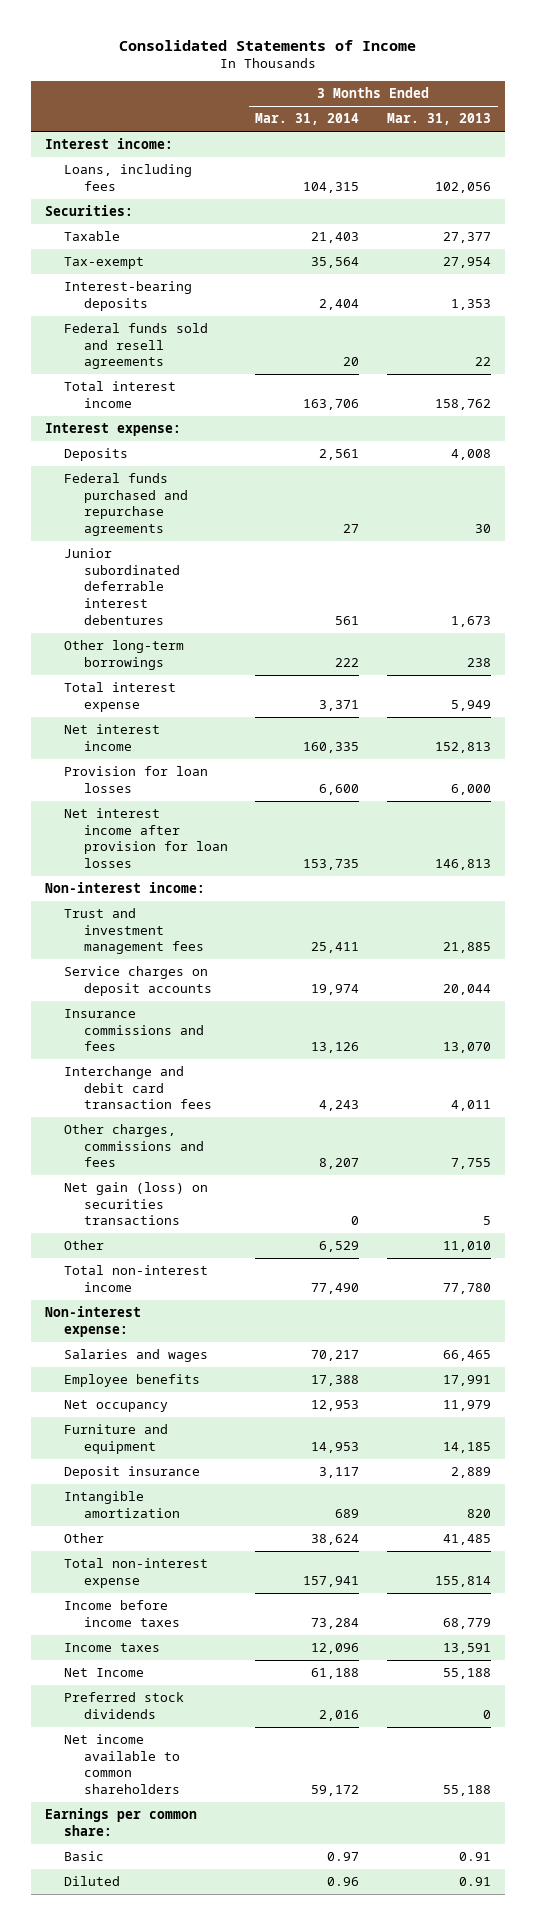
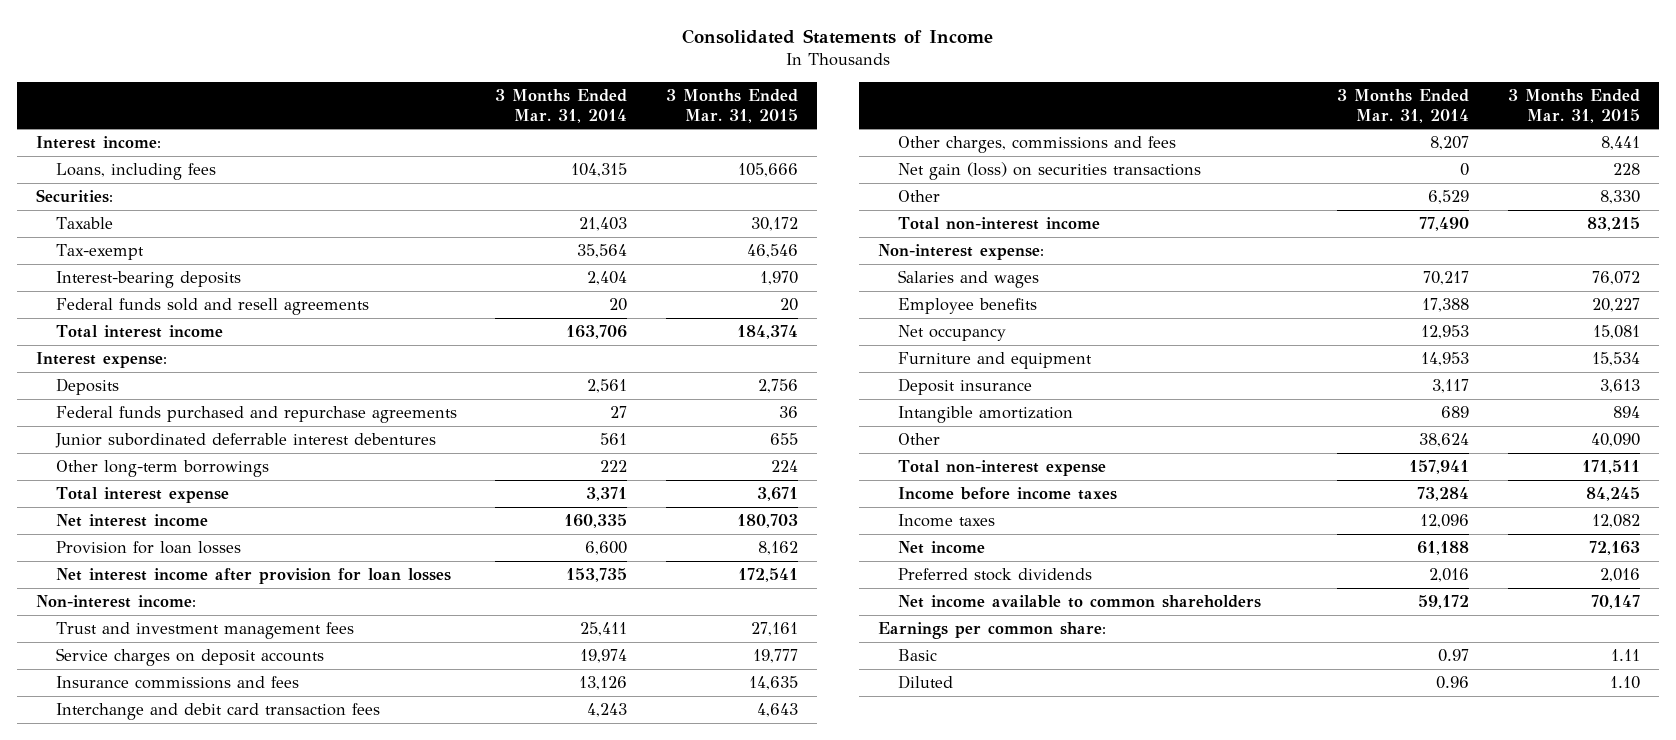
- | 3 Months Ended Mar. 31, 2014 | 3 Months Ended Mar. 31, 2013
+ | 3 Months Ended Mar. 31, 2014 | 3 Months Ended Mar. 31, 2015
- Net Income | 61,188 | 55,188
+ Net income | 61,188 | 72,163

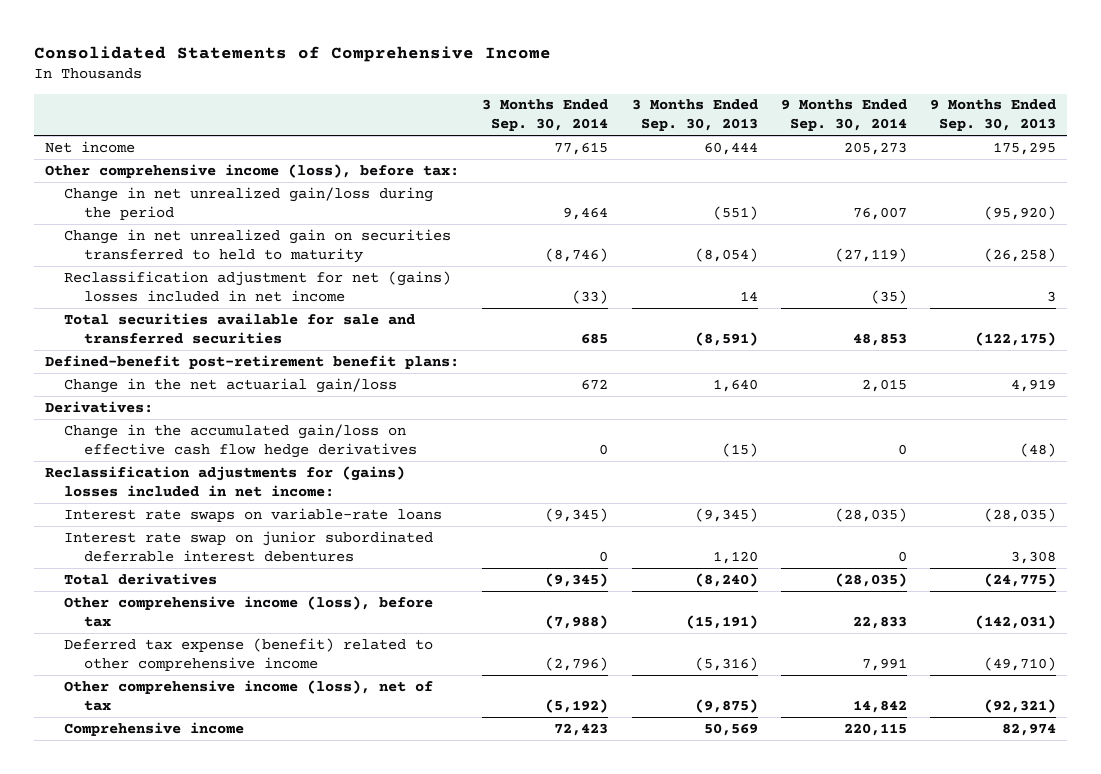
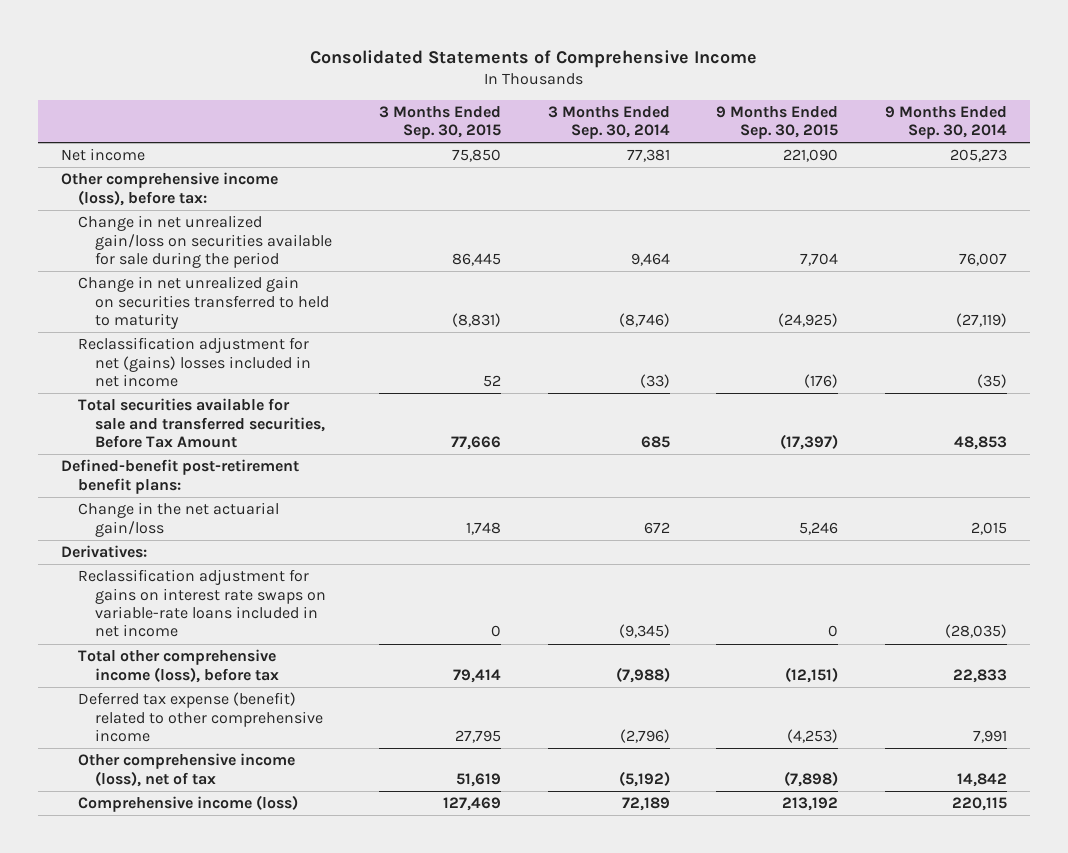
- | 3 Months Ended Sep. 30, 2014 | 3 Months Ended Sep. 30, 2013 | 9 Months Ended Sep. 30, 2014 | 9 Months Ended Sep. 30, 2013
+ | 3 Months Ended Sep. 30, 2015 | 3 Months Ended Sep. 30, 2014 | 9 Months Ended Sep. 30, 2015 | 9 Months Ended Sep. 30, 2014
- Net income | 77,615 | 60,444 | 205,273 | 175,295
+ Net income | 75,850 | 77,381 | 221,090 | 205,273
- Change in net unrealized gain/loss during the period | 9,464 | (551) | 76,007 | (95,920)
+ Change in net unrealized gain/loss on securities available for sale during the period | 86,445 | 9,464 | 7,704 | 76,007
- Total securities available for sale and transferred securities | 685 | (8,591) | 48,853 | (122,175)
+ Total securities available for sale and transferred securities, Before Tax Amount | 77,666 | 685 | (17,397) | 48,853
- Change in the accumulated gain/loss on effective cash flow hedge derivatives | 0 | (15) | 0 | (48)
- Reclassification adjustments for (gains) losses included in net income:
- Interest rate swaps on variable-rate loans | (9,345) | (9,345) | (28,035) | (28,035)
- Interest rate swap on junior subordinated deferrable interest debentures | 0 | 1,120 | 0 | 3,308
- Total derivatives | (9,345) | (8,240) | (28,035) | (24,775)
- Other comprehensive income (loss), before tax | (7,988) | (15,191) | 22,833 | (142,031)
+ Reclassification adjustment for gains on interest rate swaps on variable-rate loans included in net income | 0 | (9,345) | 0 | (28,035)
+ Total other comprehensive income (loss), before tax | 79,414 | (7,988) | (12,151) | 22,833
- Comprehensive income | 72,423 | 50,569 | 220,115 | 82,974
+ Comprehensive income (loss) | 127,469 | 72,189 | 213,192 | 220,115

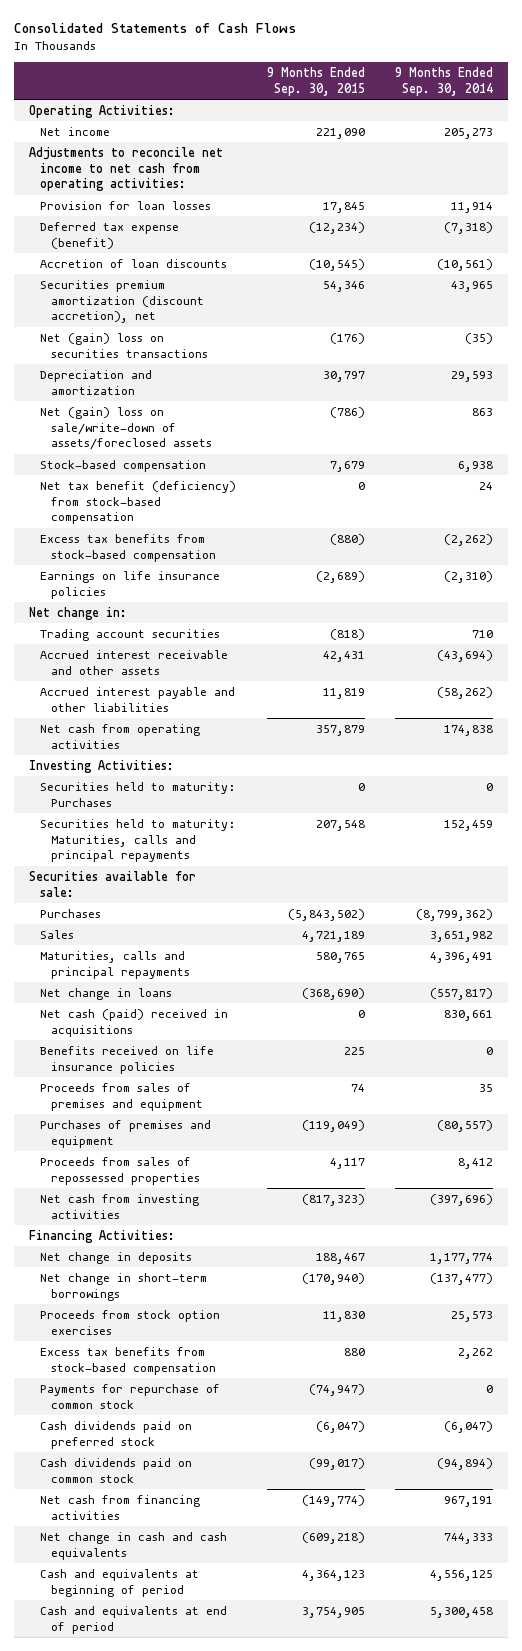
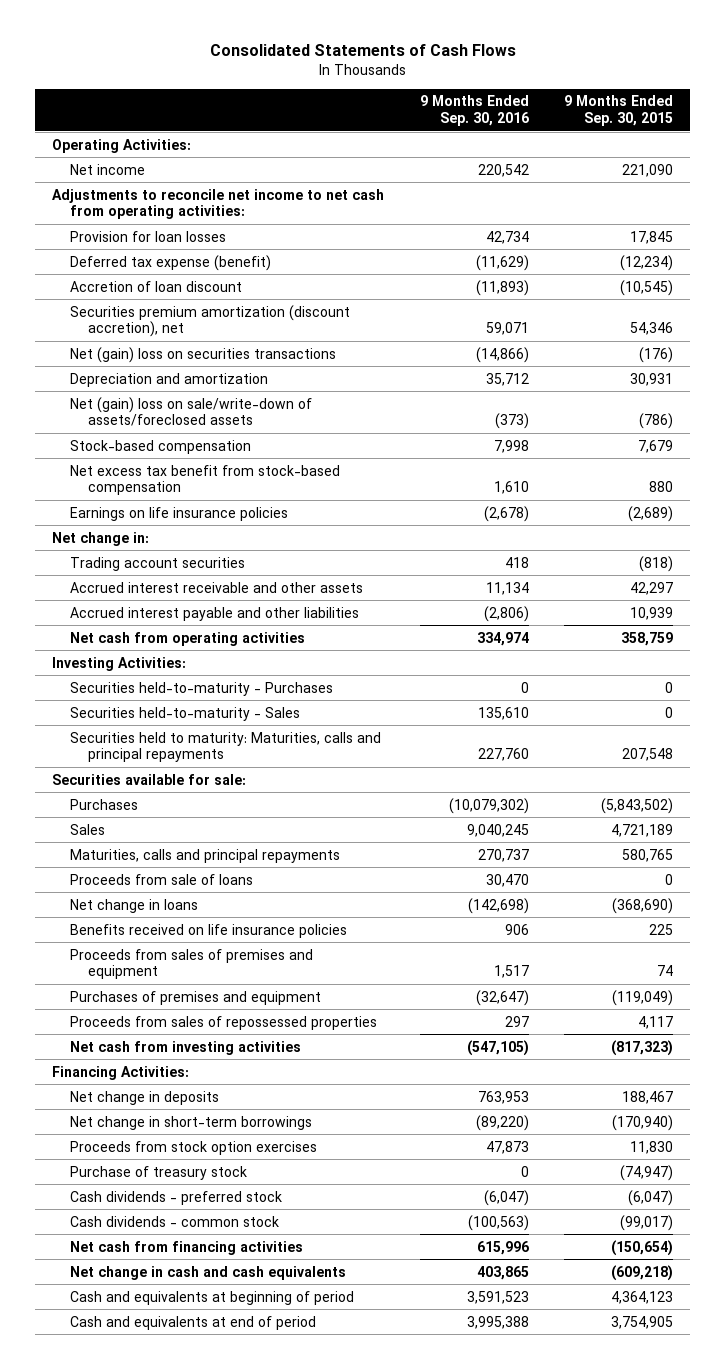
- | 9 Months Ended Sep. 30, 2015 | 9 Months Ended Sep. 30, 2014
+ | 9 Months Ended Sep. 30, 2016 | 9 Months Ended Sep. 30, 2015
- Accretion of loan discounts | (10,545) | (10,561)
+ Accretion of loan discount | (11,893) | (10,545)
- Depreciation and amortization | 30,797 | 29,593
+ Depreciation and amortization | 35,712 | 30,931
- Net tax benefit (deficiency) from stock-based compensation | 0 | 24
- Excess tax benefits from stock-based compensation | (880) | (2,262)
+ Net excess tax benefit from stock-based compensation | 1,610 | 880
- Accrued interest receivable and other assets | 42,431 | (43,694)
- Accrued interest payable and other liabilities | 11,819 | (58,262)
- Net cash from operating activities | 357,879 | 174,838
+ Accrued interest receivable and other assets | 11,134 | 42,297
+ Accrued interest payable and other liabilities | (2,806) | 10,939
+ Net cash from operating activities | 334,974 | 358,759
- Securities held to maturity: Purchases | 0 | 0
+ Securities held-to-maturity - Purchases | 0 | 0
+ Securities held-to-maturity - Sales | 135,610 | 0
+ Proceeds from sale of loans | 30,470 | 0
- Net cash (paid) received in acquisitions | 0 | 830,661
- Excess tax benefits from stock-based compensation | 880 | 2,262
- Payments for repurchase of common stock | (74,947) | 0
- Cash dividends paid on preferred stock | (6,047) | (6,047)
- Cash dividends paid on common stock | (99,017) | (94,894)
- Net cash from financing activities | (149,774) | 967,191
+ Purchase of treasury stock | 0 | (74,947)
+ Cash dividends - preferred stock | (6,047) | (6,047)
+ Cash dividends - common stock | (100,563) | (99,017)
+ Net cash from financing activities | 615,996 | (150,654)

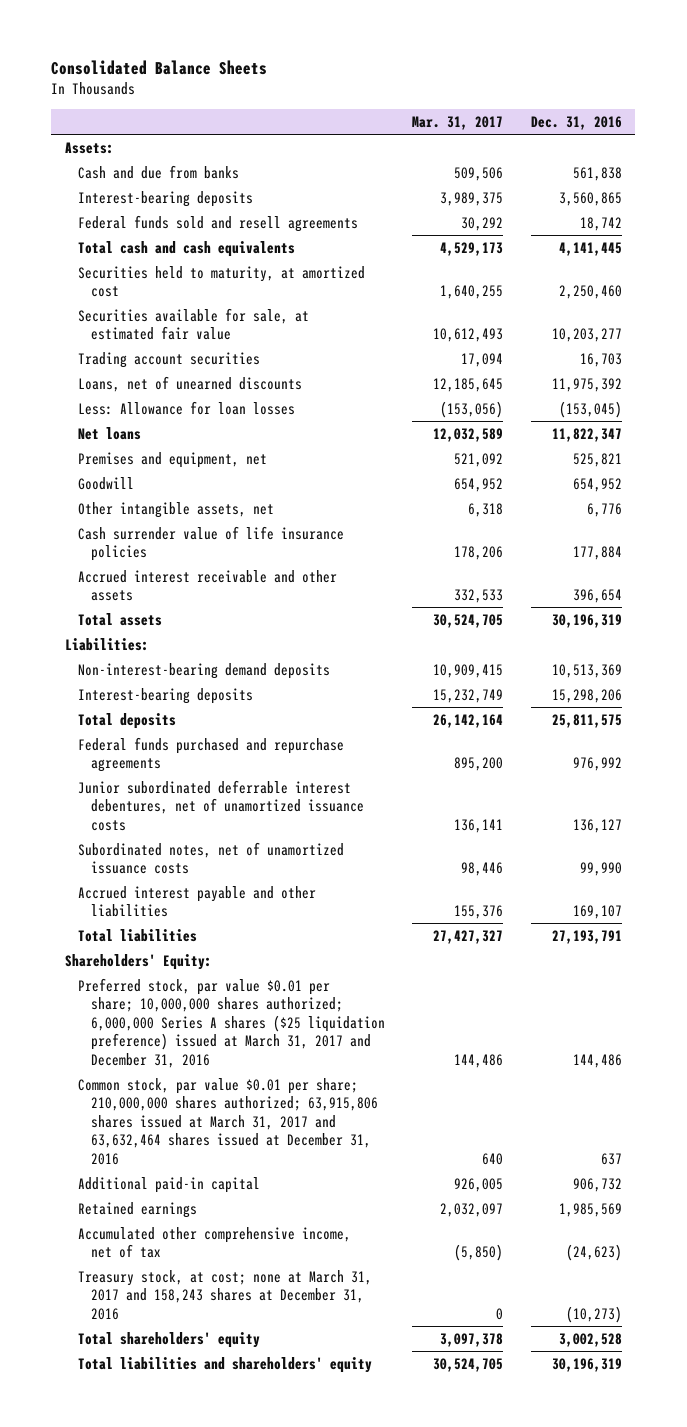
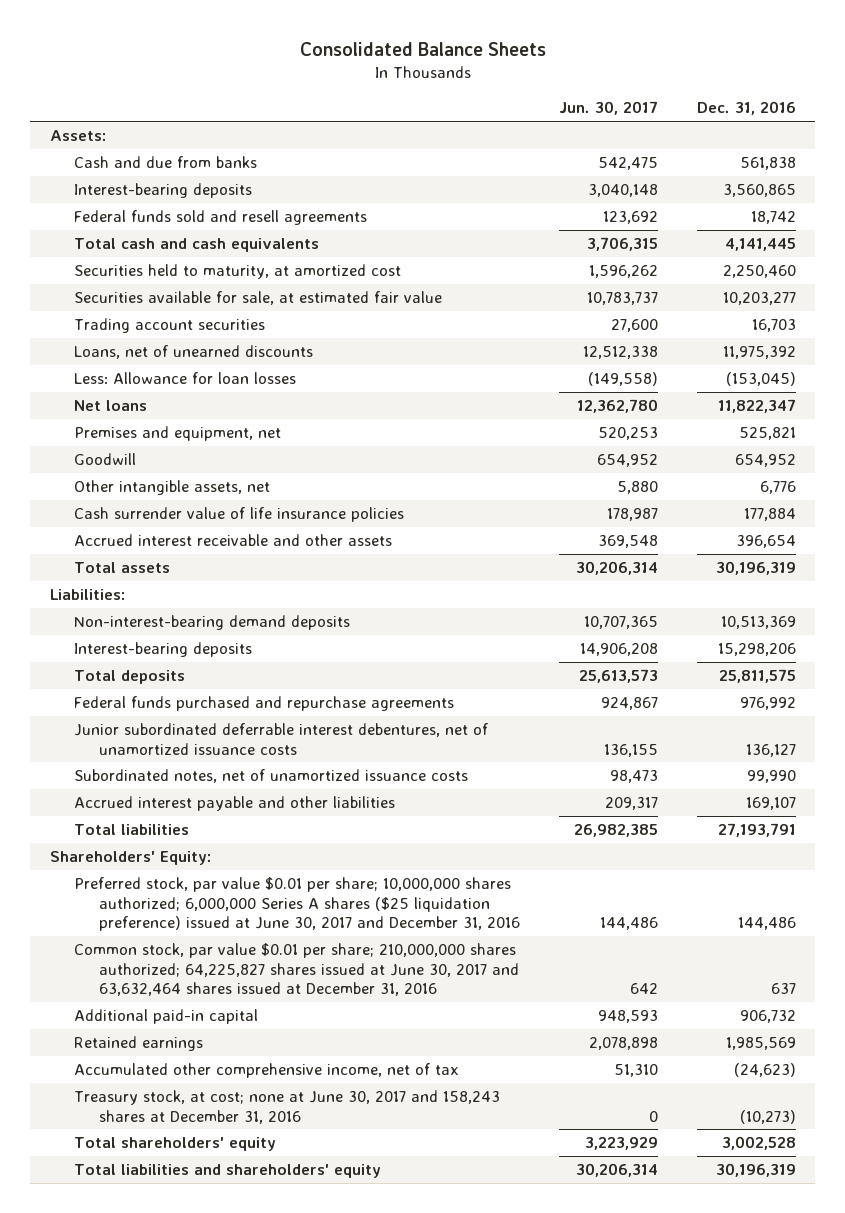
- | Mar. 31, 2017 | Dec. 31, 2016
+ | Jun. 30, 2017 | Dec. 31, 2016
- Preferred stock, par value $0.01 per share; 10,000,000 shares authorized; 6,000,000 Series A shares ($25 liquidation preference) issued at March 31, 2017 and December 31, 2016 | 144,486 | 144,486
- Common stock, par value $0.01 per share; 210,000,000 shares authorized; 63,915,806 shares issued at March 31, 2017 and 63,632,464 shares issued at December 31, 2016 | 640 | 637
+ Preferred stock, par value $0.01 per share; 10,000,000 shares authorized; 6,000,000 Series A shares ($25 liquidation preference) issued at June 30, 2017 and December 31, 2016 | 144,486 | 144,486
+ Common stock, par value $0.01 per share; 210,000,000 shares authorized; 64,225,827 shares issued at June 30, 2017 and 63,632,464 shares issued at December 31, 2016 | 642 | 637
- Treasury stock, at cost; none at March 31, 2017 and 158,243 shares at December 31, 2016 | 0 | (10,273)
+ Treasury stock, at cost; none at June 30, 2017 and 158,243 shares at December 31, 2016 | 0 | (10,273)

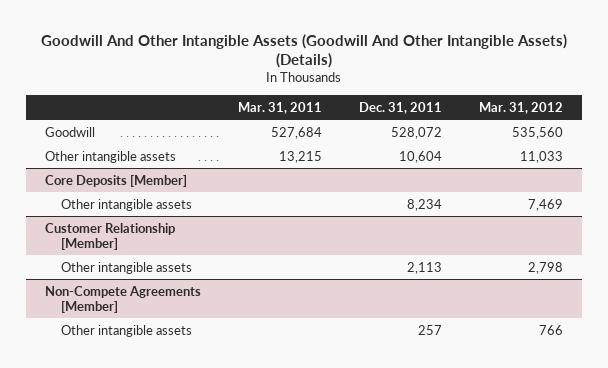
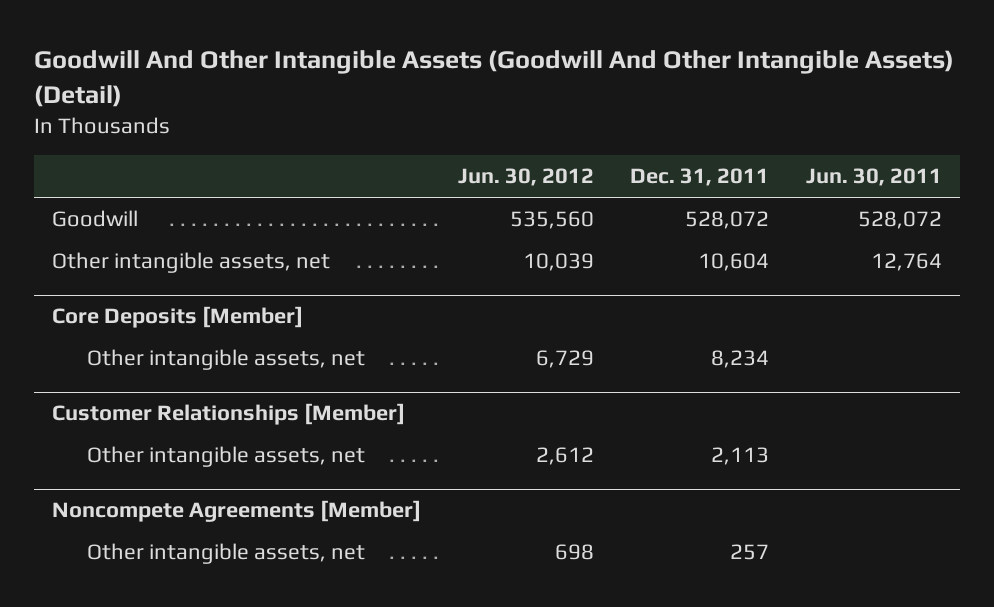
- Goodwill And Other Intangible Assets (Goodwill And Other Intangible Assets) (Details)
+ Goodwill And Other Intangible Assets (Goodwill And Other Intangible Assets) (Detail)
- | Mar. 31, 2011 | Dec. 31, 2011 | Mar. 31, 2012
+ | Jun. 30, 2012 | Dec. 31, 2011 | Jun. 30, 2011
- Other intangible assets | 13,215 | 10,604 | 11,033
+ Other intangible assets, net | 10,039 | 10,604 | 12,764
@ Core Deposits [Member]
- Other intangible assets | | 8,234 | 7,469
- Customer Relationship [Member]
- Other intangible assets | | 2,113 | 2,798
- Non-Compete Agreements [Member]
- Other intangible assets | | 257 | 766
@ Core Deposits [Member]
+ Other intangible assets, net | 6,729 | 8,234 |
+ Customer Relationships [Member]
+ Other intangible assets, net | 2,612 | 2,113 |
+ Noncompete Agreements [Member]
+ Other intangible assets, net | 698 | 257 |

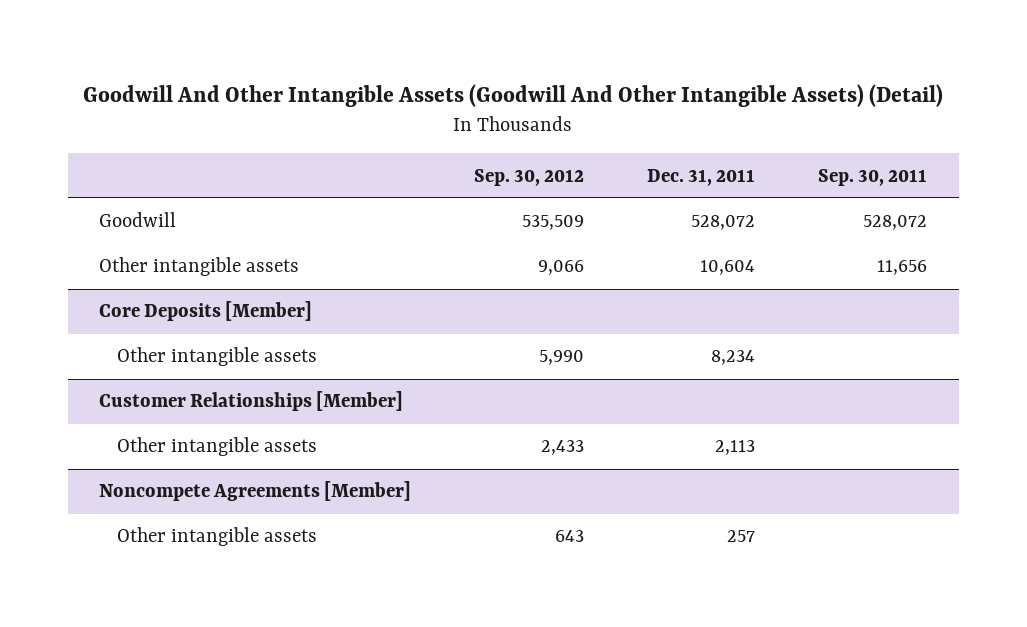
- | Jun. 30, 2012 | Dec. 31, 2011 | Jun. 30, 2011
+ | Sep. 30, 2012 | Dec. 31, 2011 | Sep. 30, 2011
- Other intangible assets, net | 10,039 | 10,604 | 12,764
+ Other intangible assets | 9,066 | 10,604 | 11,656
@ Core Deposits [Member]
- Other intangible assets, net | 6,729 | 8,234 |
+ Other intangible assets | 5,990 | 8,234 |
@ Customer Relationships [Member]
- Other intangible assets, net | 2,612 | 2,113 |
+ Other intangible assets | 2,433 | 2,113 |
@ Noncompete Agreements [Member]
- Other intangible assets, net | 698 | 257 |
+ Other intangible assets | 643 | 257 |

